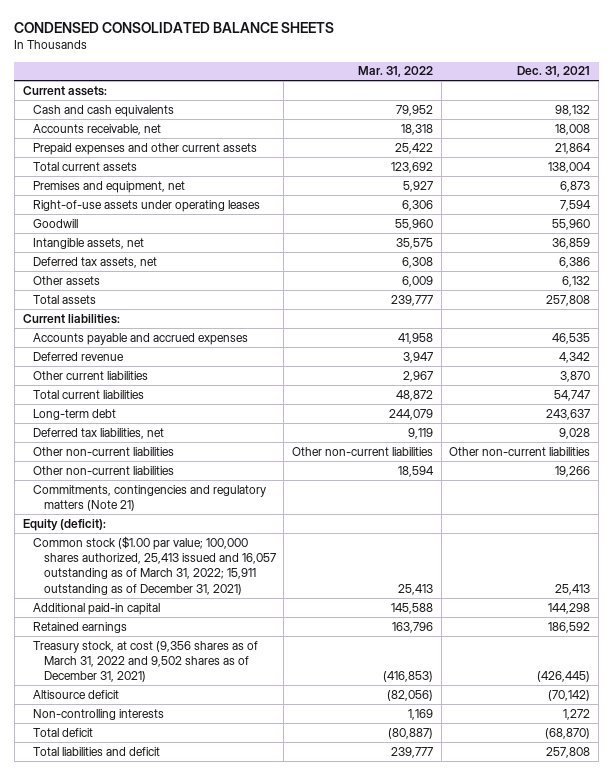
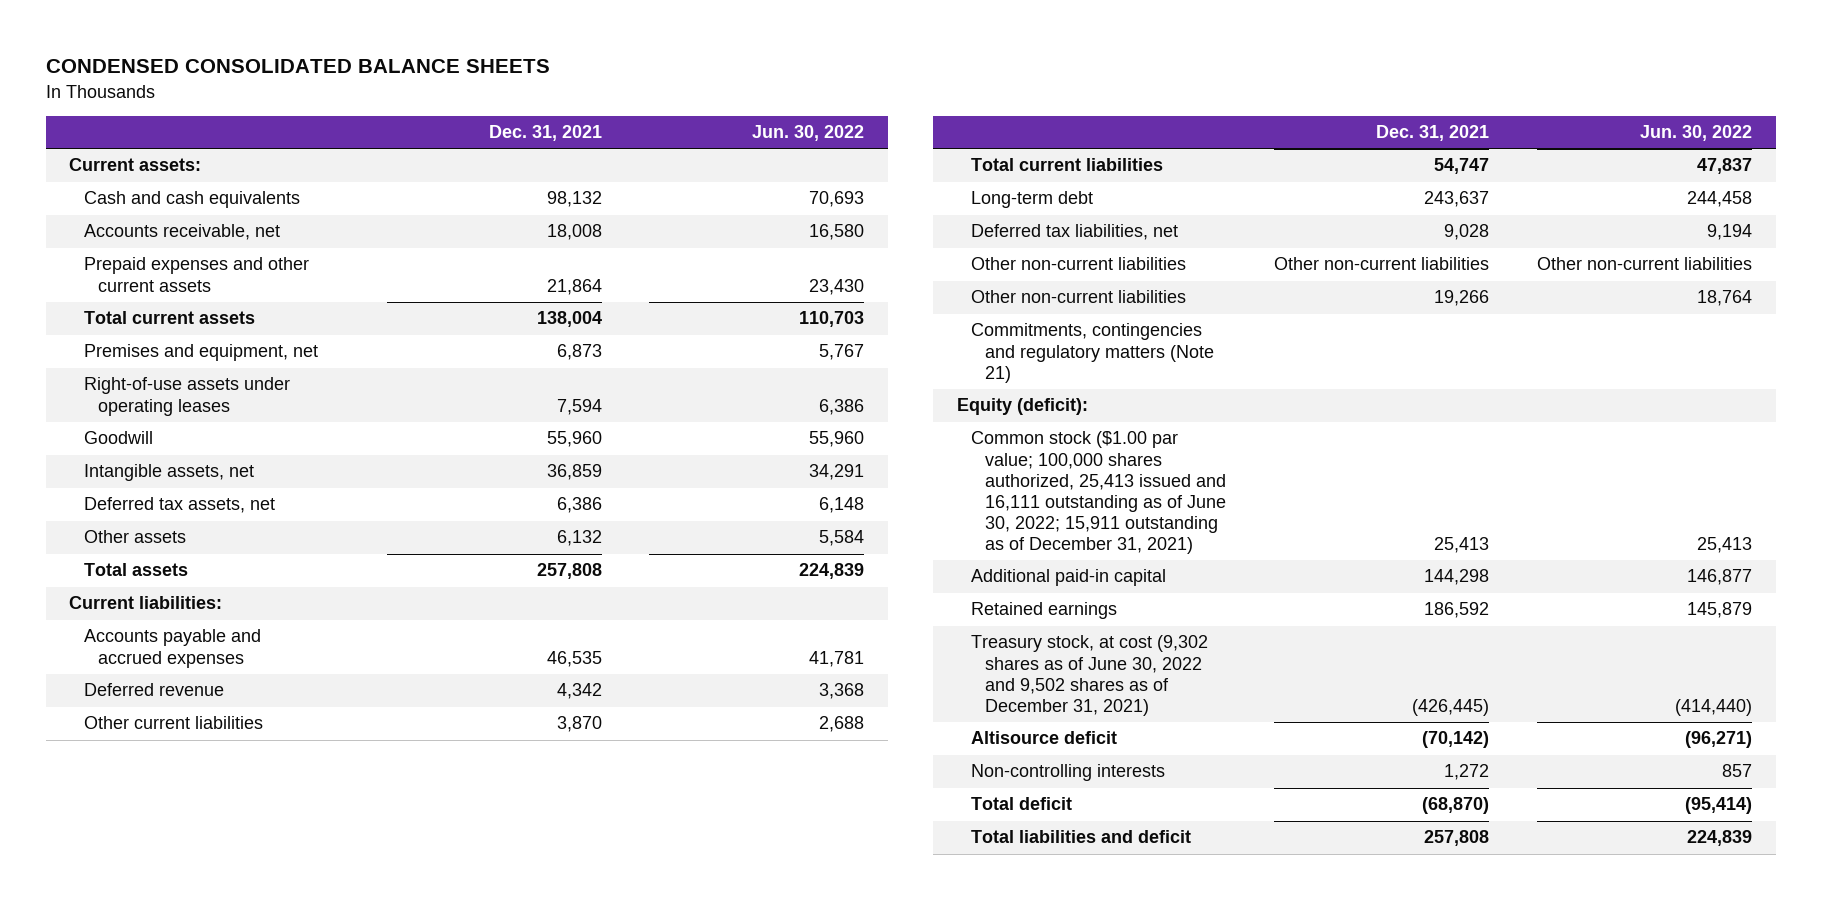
- | Mar. 31, 2022 | Dec. 31, 2021
+ | Dec. 31, 2021 | Jun. 30, 2022
- Common stock ($1.00 par value; 100,000 shares authorized, 25,413 issued and 16,057 outstanding as of March 31, 2022; 15,911 outstanding as of December 31, 2021) | 25,413 | 25,413
+ Common stock ($1.00 par value; 100,000 shares authorized, 25,413 issued and 16,111 outstanding as of June 30, 2022; 15,911 outstanding as of December 31, 2021) | 25,413 | 25,413
- Treasury stock, at cost (9,356 shares as of March 31, 2022 and 9,502 shares as of December 31, 2021) | (416,853) | (426,445)
+ Treasury stock, at cost (9,302 shares as of June 30, 2022 and 9,502 shares as of December 31, 2021) | (426,445) | (414,440)

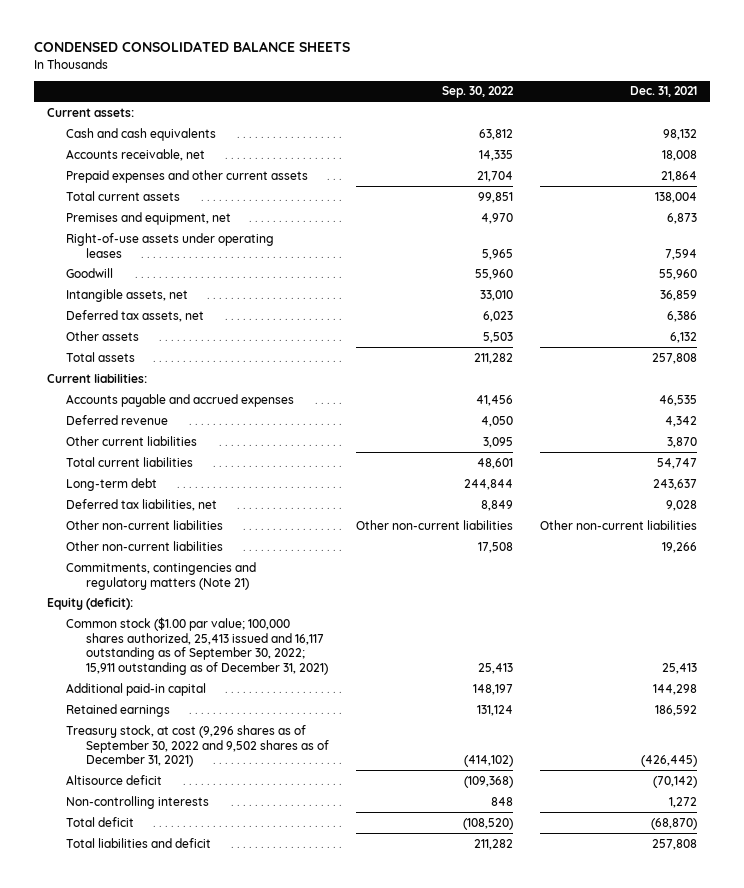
- | Dec. 31, 2021 | Jun. 30, 2022
+ | Sep. 30, 2022 | Dec. 31, 2021
- Common stock ($1.00 par value; 100,000 shares authorized, 25,413 issued and 16,111 outstanding as of June 30, 2022; 15,911 outstanding as of December 31, 2021) | 25,413 | 25,413
+ Common stock ($1.00 par value; 100,000 shares authorized, 25,413 issued and 16,117 outstanding as of September 30, 2022; 15,911 outstanding as of December 31, 2021) | 25,413 | 25,413
- Treasury stock, at cost (9,302 shares as of June 30, 2022 and 9,502 shares as of December 31, 2021) | (426,445) | (414,440)
+ Treasury stock, at cost (9,296 shares as of September 30, 2022 and 9,502 shares as of December 31, 2021) | (414,102) | (426,445)

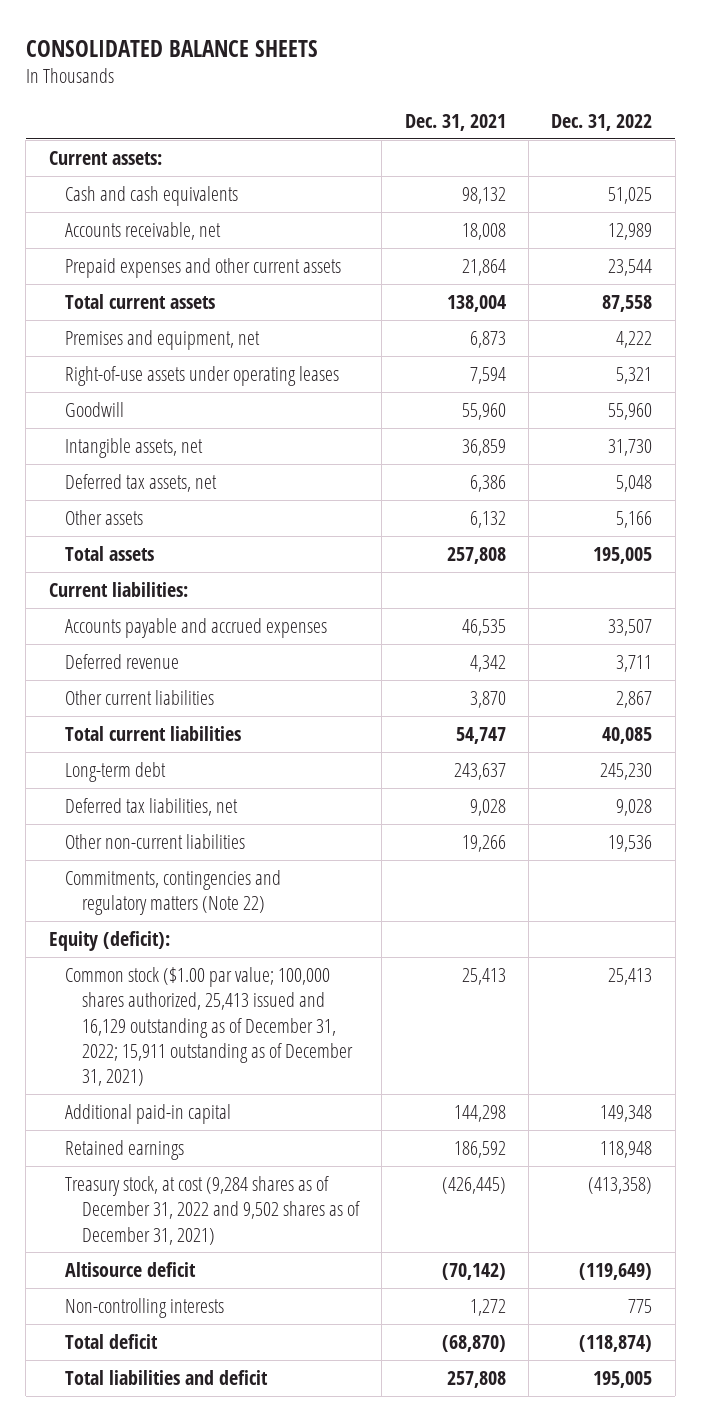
- CONDENSED CONSOLIDATED BALANCE SHEETS
+ CONSOLIDATED BALANCE SHEETS
- | Sep. 30, 2022 | Dec. 31, 2021
+ | Dec. 31, 2021 | Dec. 31, 2022
- Other non-current liabilities | Other non-current liabilities | Other non-current liabilities
- Commitments, contingencies and regulatory matters (Note 21)
+ Commitments, contingencies and regulatory matters (Note 22)
- Common stock ($1.00 par value; 100,000 shares authorized, 25,413 issued and 16,117 outstanding as of September 30, 2022; 15,911 outstanding as of December 31, 2021) | 25,413 | 25,413
+ Common stock ($1.00 par value; 100,000 shares authorized, 25,413 issued and 16,129 outstanding as of December 31, 2022; 15,911 outstanding as of December 31, 2021) | 25,413 | 25,413
- Treasury stock, at cost (9,296 shares as of September 30, 2022 and 9,502 shares as of December 31, 2021) | (414,102) | (426,445)
+ Treasury stock, at cost (9,284 shares as of December 31, 2022 and 9,502 shares as of December 31, 2021) | (426,445) | (413,358)

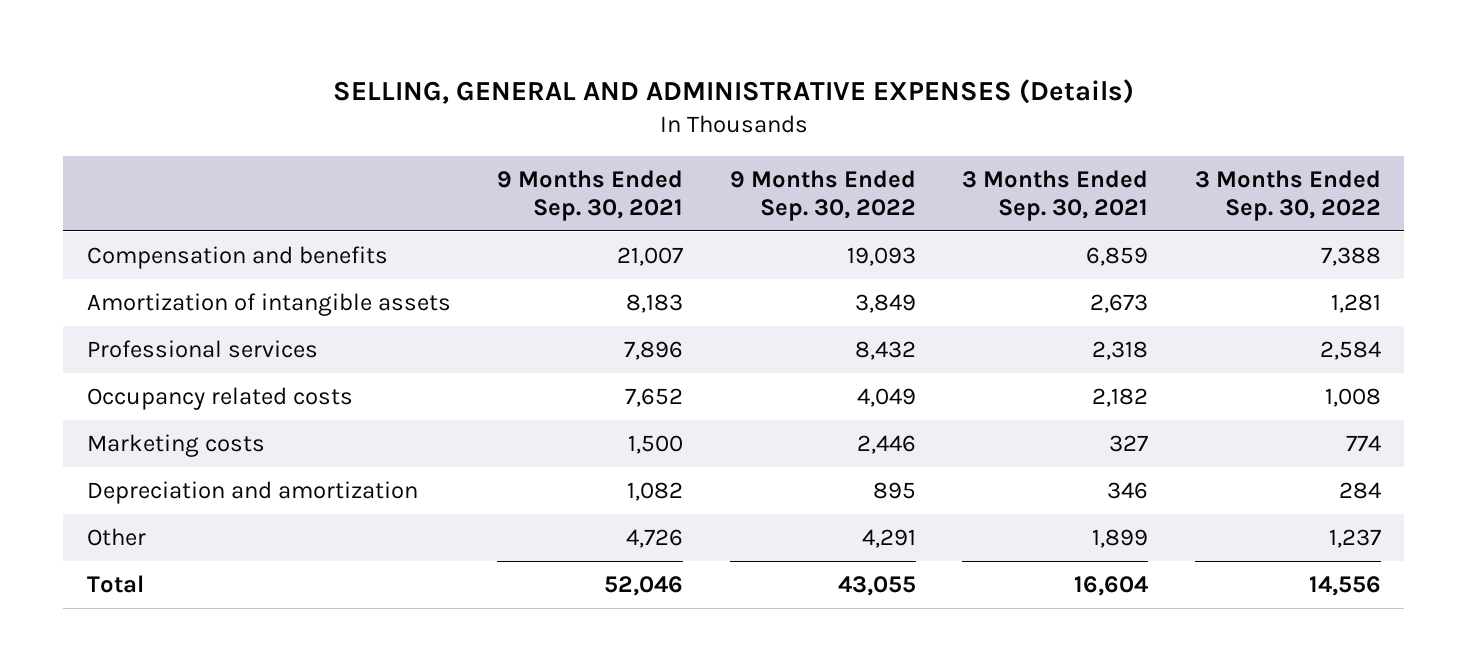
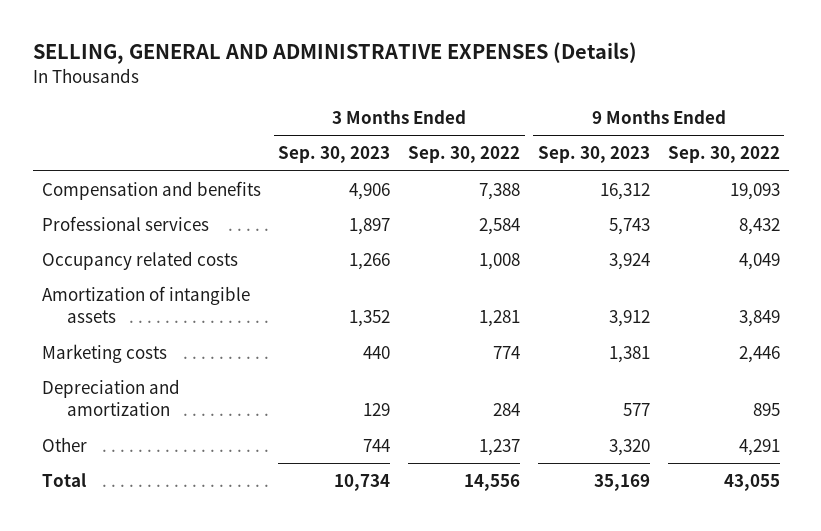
- | 9 Months Ended Sep. 30, 2021 | 9 Months Ended Sep. 30, 2022 | 3 Months Ended Sep. 30, 2021 | 3 Months Ended Sep. 30, 2022
+ | 3 Months Ended Sep. 30, 2023 | 3 Months Ended Sep. 30, 2022 | 9 Months Ended Sep. 30, 2023 | 9 Months Ended Sep. 30, 2022
moved down: Amortization of intangible assets | 1,352 | 1,281 | 3,912 | 3,849

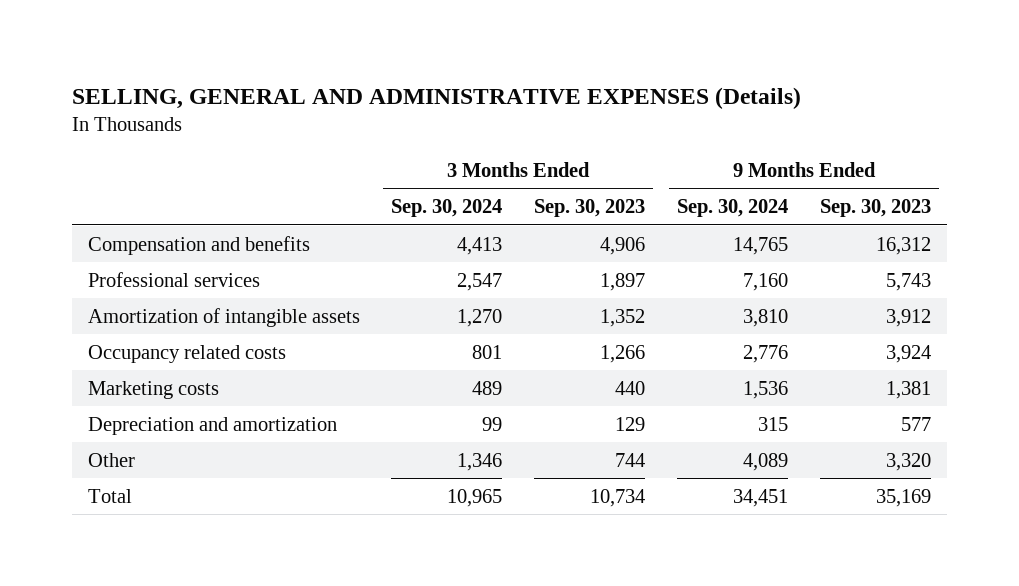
- | 3 Months Ended Sep. 30, 2023 | 3 Months Ended Sep. 30, 2022 | 9 Months Ended Sep. 30, 2023 | 9 Months Ended Sep. 30, 2022
+ | 3 Months Ended Sep. 30, 2024 | 3 Months Ended Sep. 30, 2023 | 9 Months Ended Sep. 30, 2024 | 9 Months Ended Sep. 30, 2023
moved down: Occupancy related costs | 801 | 1,266 | 2,776 | 3,924

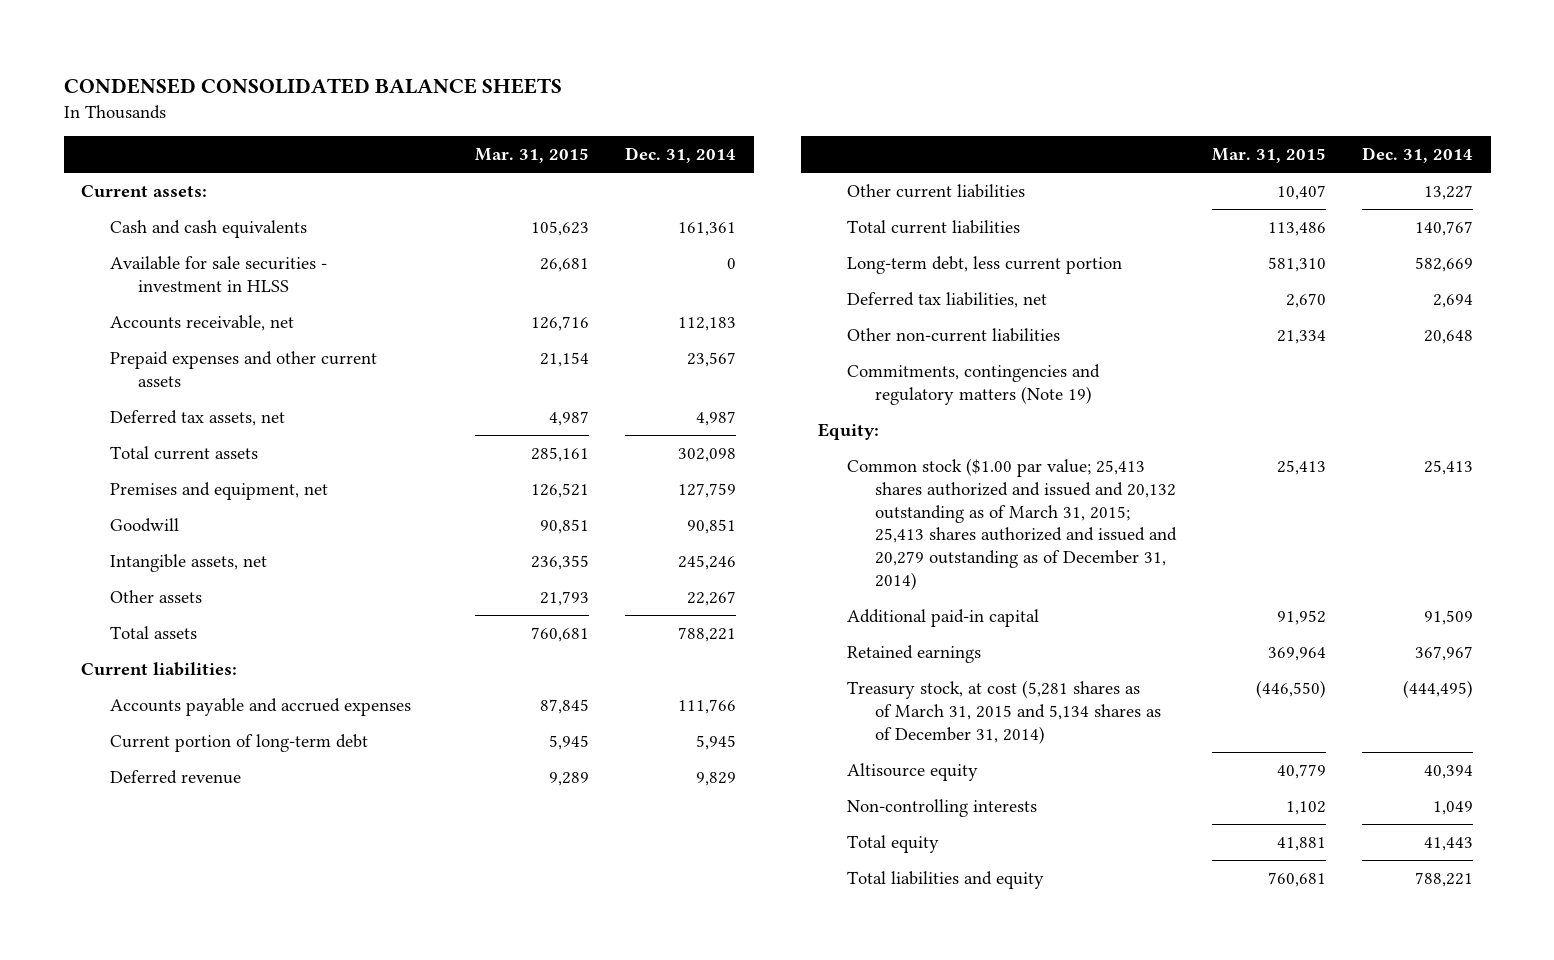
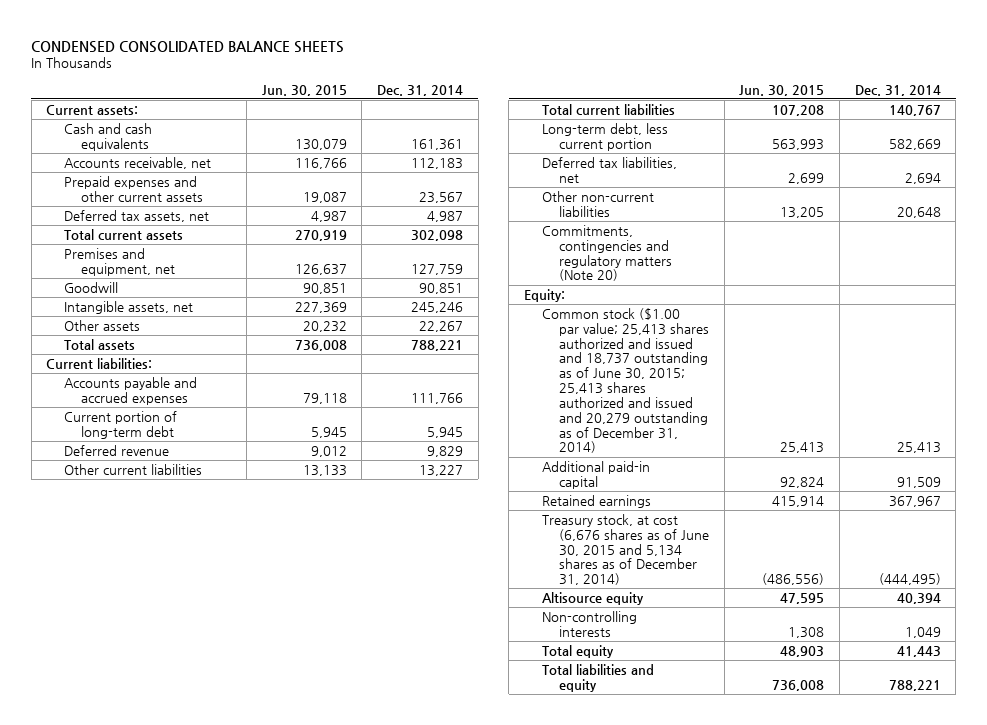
- | Mar. 31, 2015 | Dec. 31, 2014
+ | Jun. 30, 2015 | Dec. 31, 2014
- Available for sale securities - investment in HLSS | 26,681 | 0
- Commitments, contingencies and regulatory matters (Note 19)
+ Commitments, contingencies and regulatory matters (Note 20)
- Common stock ($1.00 par value; 25,413 shares authorized and issued and 20,132 outstanding as of March 31, 2015; 25,413 shares authorized and issued and 20,279 outstanding as of December 31, 2014) | 25,413 | 25,413
+ Common stock ($1.00 par value; 25,413 shares authorized and issued and 18,737 outstanding as of June 30, 2015; 25,413 shares authorized and issued and 20,279 outstanding as of December 31, 2014) | 25,413 | 25,413
- Treasury stock, at cost (5,281 shares as of March 31, 2015 and 5,134 shares as of December 31, 2014) | (446,550) | (444,495)
+ Treasury stock, at cost (6,676 shares as of June 30, 2015 and 5,134 shares as of December 31, 2014) | (486,556) | (444,495)

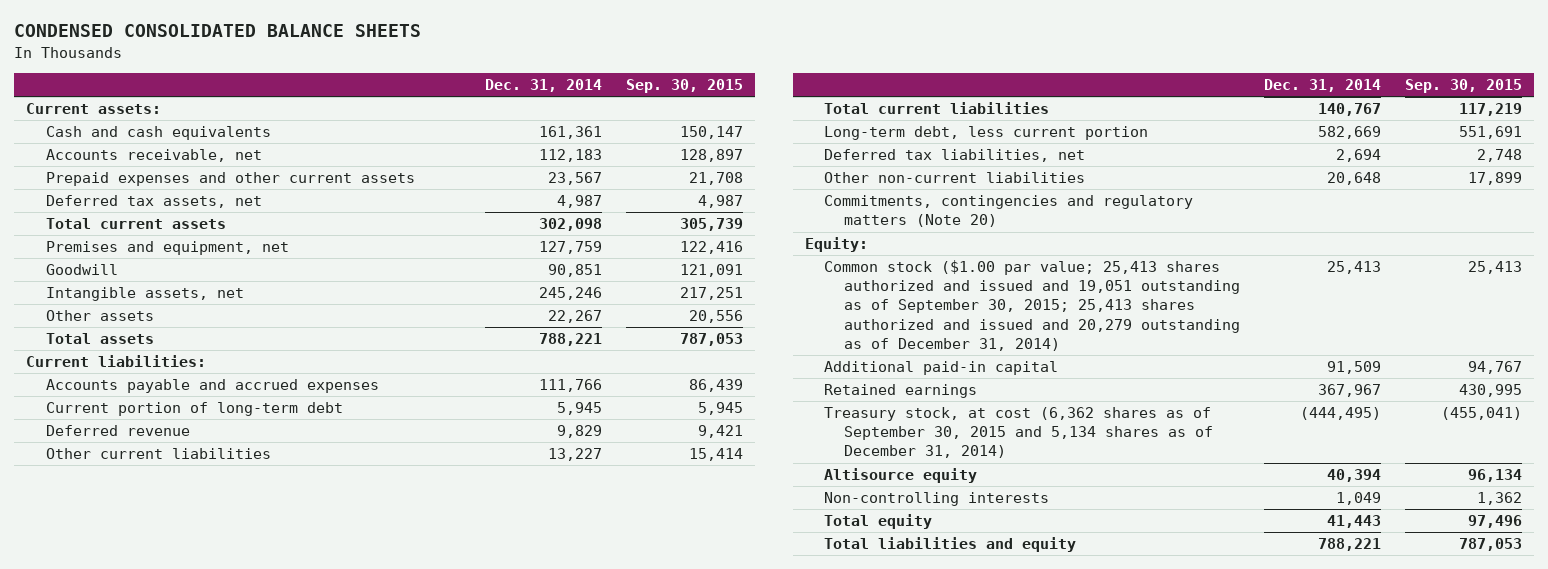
- | Jun. 30, 2015 | Dec. 31, 2014
+ | Dec. 31, 2014 | Sep. 30, 2015
- Common stock ($1.00 par value; 25,413 shares authorized and issued and 18,737 outstanding as of June 30, 2015; 25,413 shares authorized and issued and 20,279 outstanding as of December 31, 2014) | 25,413 | 25,413
+ Common stock ($1.00 par value; 25,413 shares authorized and issued and 19,051 outstanding as of September 30, 2015; 25,413 shares authorized and issued and 20,279 outstanding as of December 31, 2014) | 25,413 | 25,413
- Treasury stock, at cost (6,676 shares as of June 30, 2015 and 5,134 shares as of December 31, 2014) | (486,556) | (444,495)
+ Treasury stock, at cost (6,362 shares as of September 30, 2015 and 5,134 shares as of December 31, 2014) | (444,495) | (455,041)

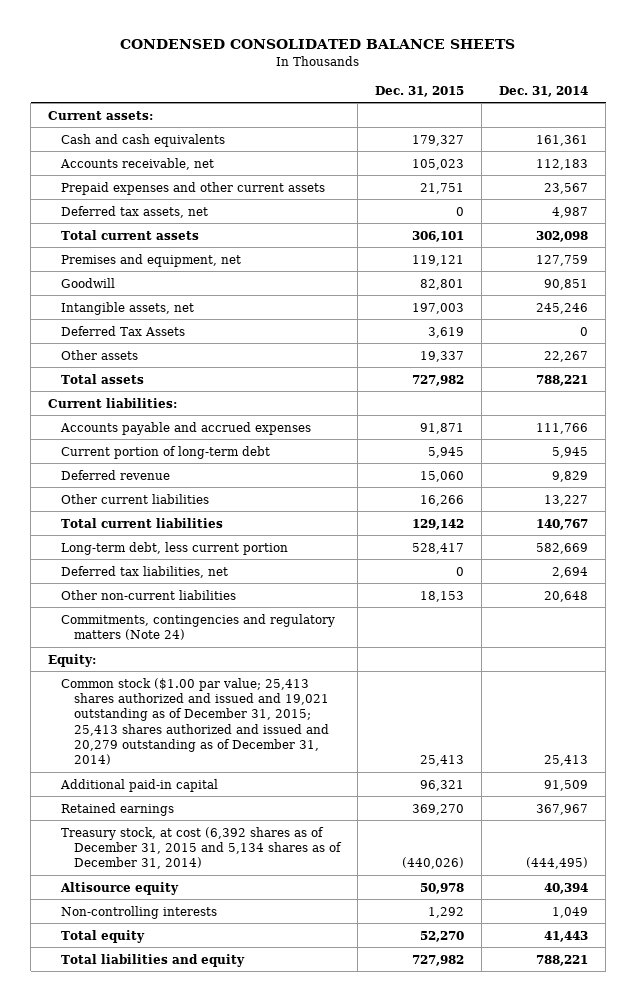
- | Dec. 31, 2014 | Sep. 30, 2015
+ | Dec. 31, 2015 | Dec. 31, 2014
+ Deferred Tax Assets | 3,619 | 0
- Commitments, contingencies and regulatory matters (Note 20)
+ Commitments, contingencies and regulatory matters (Note 24)
- Common stock ($1.00 par value; 25,413 shares authorized and issued and 19,051 outstanding as of September 30, 2015; 25,413 shares authorized and issued and 20,279 outstanding as of December 31, 2014) | 25,413 | 25,413
+ Common stock ($1.00 par value; 25,413 shares authorized and issued and 19,021 outstanding as of December 31, 2015; 25,413 shares authorized and issued and 20,279 outstanding as of December 31, 2014) | 25,413 | 25,413
- Treasury stock, at cost (6,362 shares as of September 30, 2015 and 5,134 shares as of December 31, 2014) | (444,495) | (455,041)
+ Treasury stock, at cost (6,392 shares as of December 31, 2015 and 5,134 shares as of December 31, 2014) | (440,026) | (444,495)

